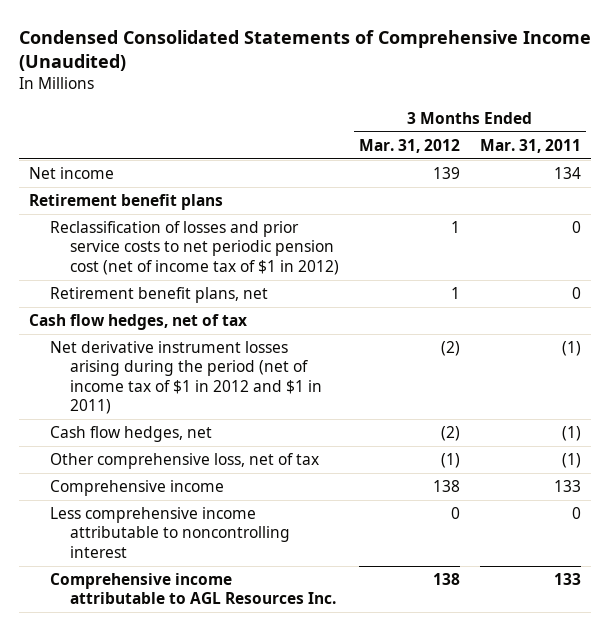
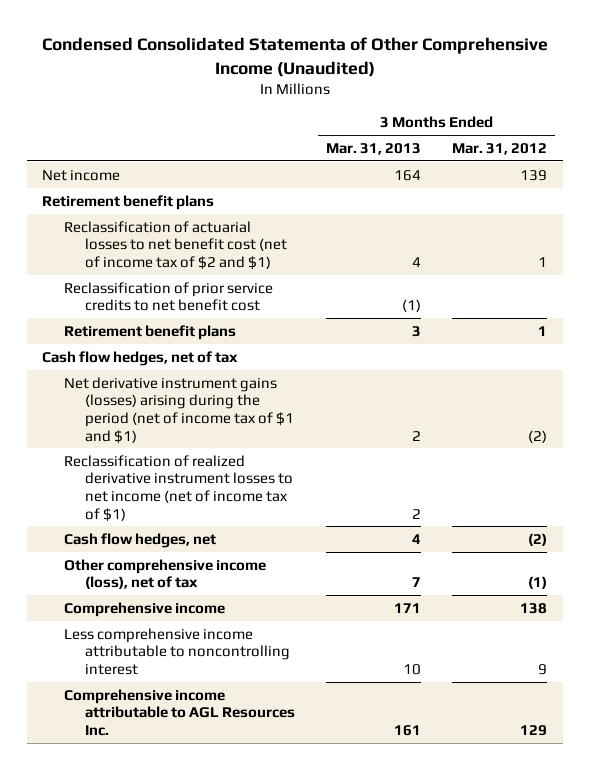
- Condensed Consolidated Statements of Comprehensive Income (Unaudited)
+ Condensed Consolidated Statementa of Other Comprehensive Income (Unaudited)
- | 3 Months Ended Mar. 31, 2012 | 3 Months Ended Mar. 31, 2011
+ | 3 Months Ended Mar. 31, 2013 | 3 Months Ended Mar. 31, 2012
- Reclassification of losses and prior service costs to net periodic pension cost (net of income tax of $1 in 2012) | 1 | 0
- Retirement benefit plans, net | 1 | 0
+ Reclassification of actuarial losses to net benefit cost (net of income tax of $2 and $1) | 4 | 1
+ Reclassification of prior service credits to net benefit cost | (1) |
+ Retirement benefit plans | 3 | 1
- Net derivative instrument losses arising during the period (net of income tax of $1 in 2012 and $1 in 2011) | (2) | (1)
+ Net derivative instrument gains (losses) arising during the period (net of income tax of $1 and $1) | 2 | (2)
+ Reclassification of realized derivative instrument losses to net income (net of income tax of $1) | 2 |
- Other comprehensive loss, net of tax | (1) | (1)
+ Other comprehensive income (loss), net of tax | 7 | (1)
- Less comprehensive income attributable to noncontrolling interest | 0 | 0
- Comprehensive income attributable to AGL Resources Inc. | 138 | 133
+ Less comprehensive income attributable to noncontrolling interest | 10 | 9
+ Comprehensive income attributable to AGL Resources Inc. | 161 | 129

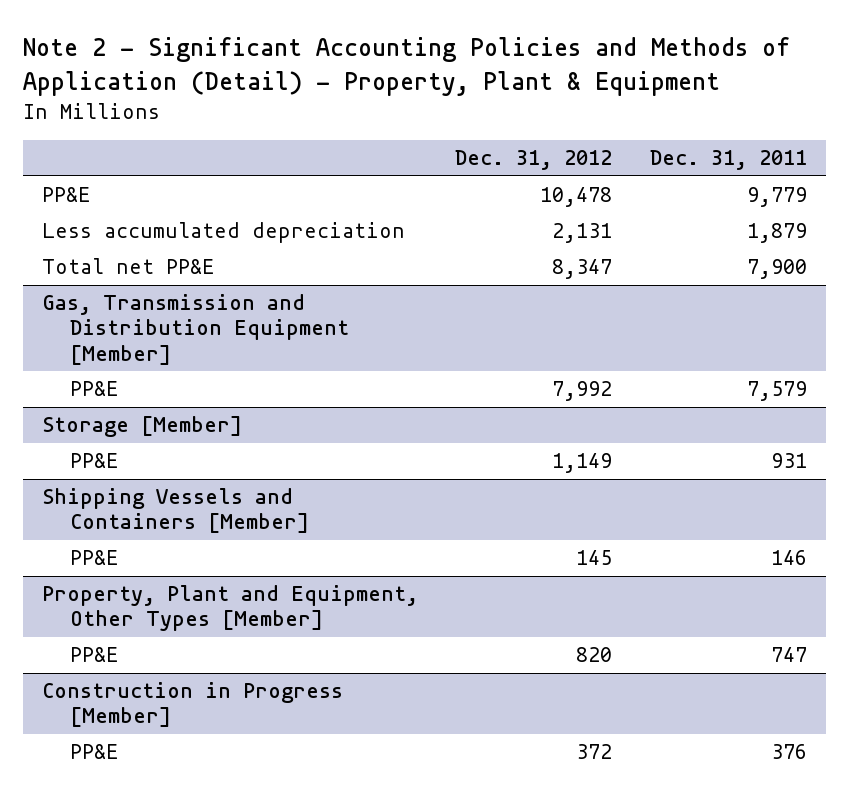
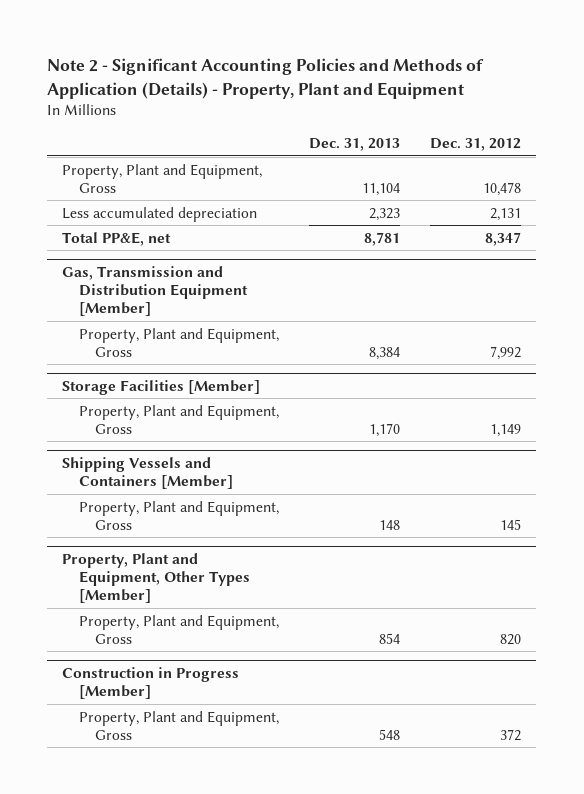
- Note 2 - Significant Accounting Policies and Methods of Application (Detail) - Property, Plant & Equipment
+ Note 2 - Significant Accounting Policies and Methods of Application (Details) - Property, Plant and Equipment
- | Dec. 31, 2012 | Dec. 31, 2011
+ | Dec. 31, 2013 | Dec. 31, 2012
- PP&E | 10,478 | 9,779
+ Property, Plant and Equipment, Gross | 11,104 | 10,478
- Total net PP&E | 8,347 | 7,900
+ Total PP&E, net | 8,781 | 8,347
@ Gas, Transmission and Distribution Equipment [Member]
- PP&E | 7,992 | 7,579
- Storage [Member]
- PP&E | 1,149 | 931
@ Gas, Transmission and Distribution Equipment [Member]
+ Property, Plant and Equipment, Gross | 8,384 | 7,992
+ Storage Facilities [Member]
+ Property, Plant and Equipment, Gross | 1,170 | 1,149
@ Shipping Vessels and Containers [Member]
- PP&E | 145 | 146
+ Property, Plant and Equipment, Gross | 148 | 145
@ Property, Plant and Equipment, Other Types [Member]
- PP&E | 820 | 747
+ Property, Plant and Equipment, Gross | 854 | 820
@ Construction in Progress [Member]
- PP&E | 372 | 376
+ Property, Plant and Equipment, Gross | 548 | 372

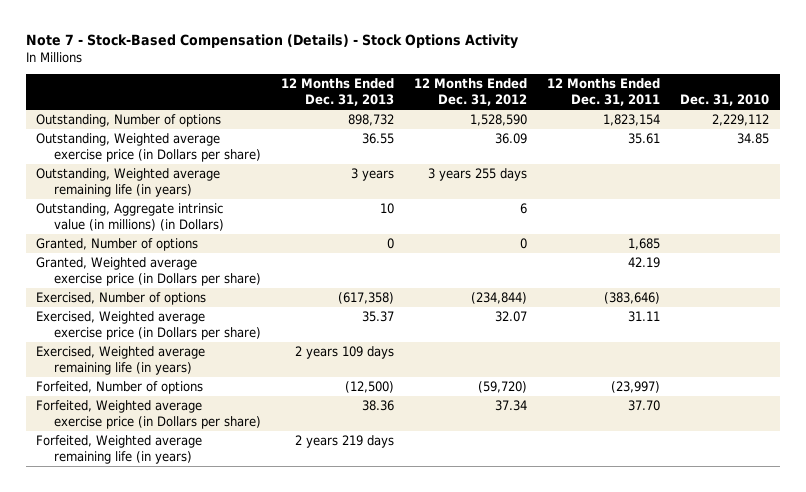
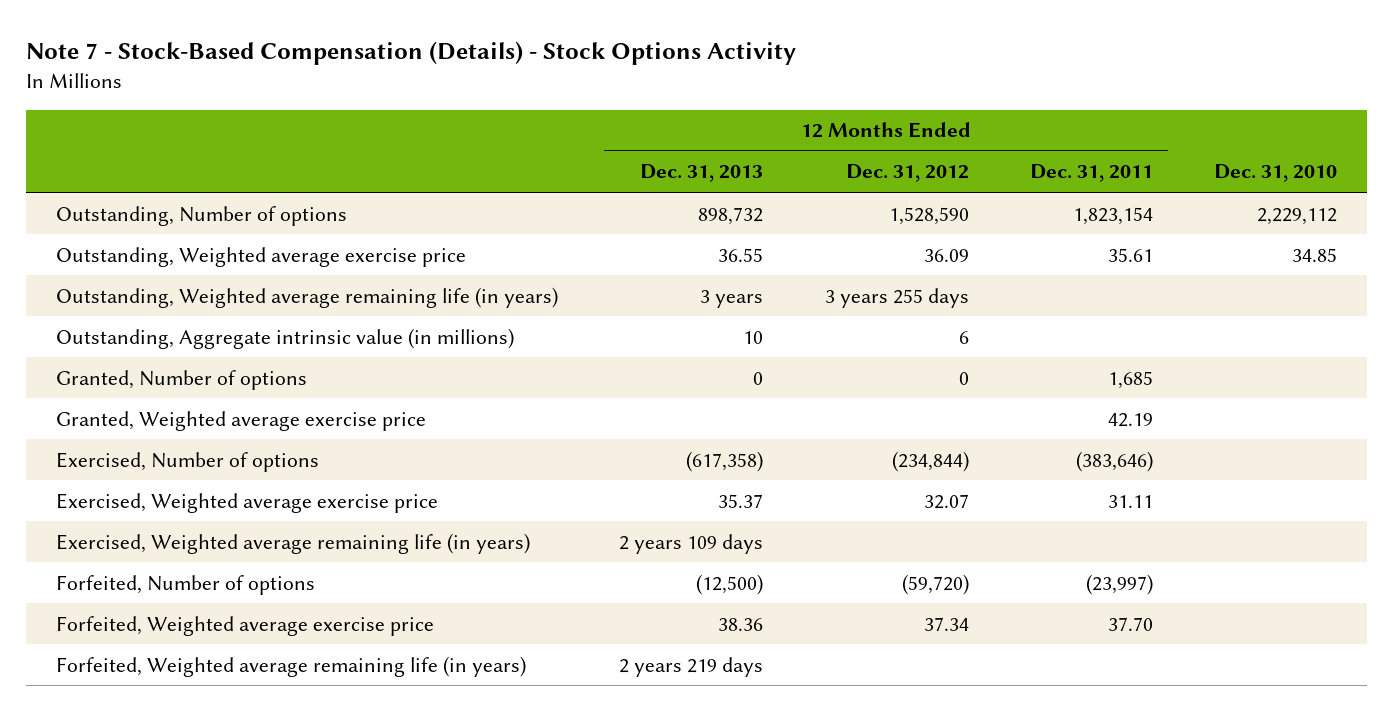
- Outstanding, Weighted average exercise price (in Dollars per share) | 36.55 | 36.09 | 35.61 | 34.85
+ Outstanding, Weighted average exercise price | 36.55 | 36.09 | 35.61 | 34.85
- Outstanding, Aggregate intrinsic value (in millions) (in Dollars) | 10 | 6 | |
+ Outstanding, Aggregate intrinsic value (in millions) | 10 | 6 | |
- Granted, Weighted average exercise price (in Dollars per share) | | | 42.19 |
+ Granted, Weighted average exercise price | | | 42.19 |
- Exercised, Weighted average exercise price (in Dollars per share) | 35.37 | 32.07 | 31.11 |
+ Exercised, Weighted average exercise price | 35.37 | 32.07 | 31.11 |
- Forfeited, Weighted average exercise price (in Dollars per share) | 38.36 | 37.34 | 37.70 |
+ Forfeited, Weighted average exercise price | 38.36 | 37.34 | 37.70 |

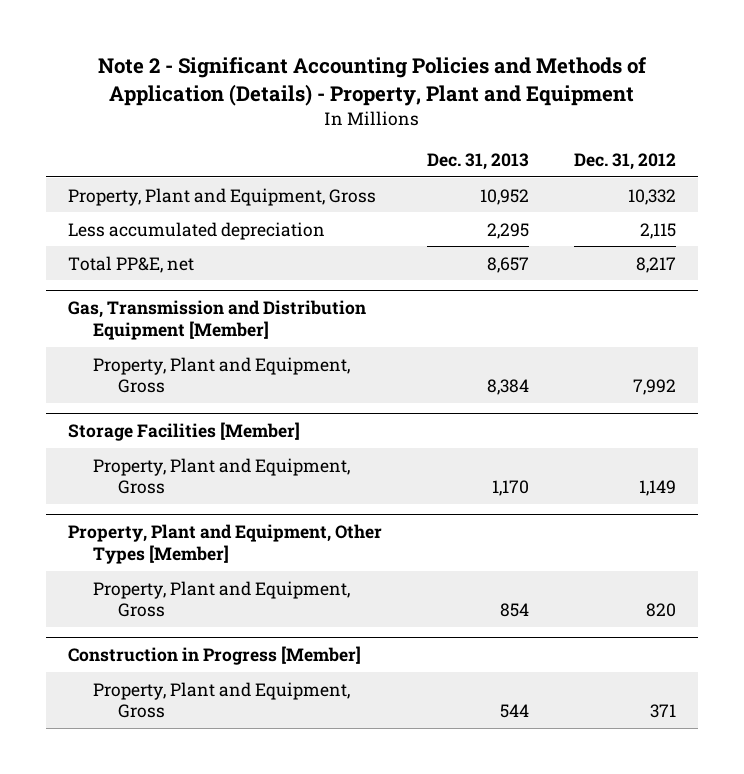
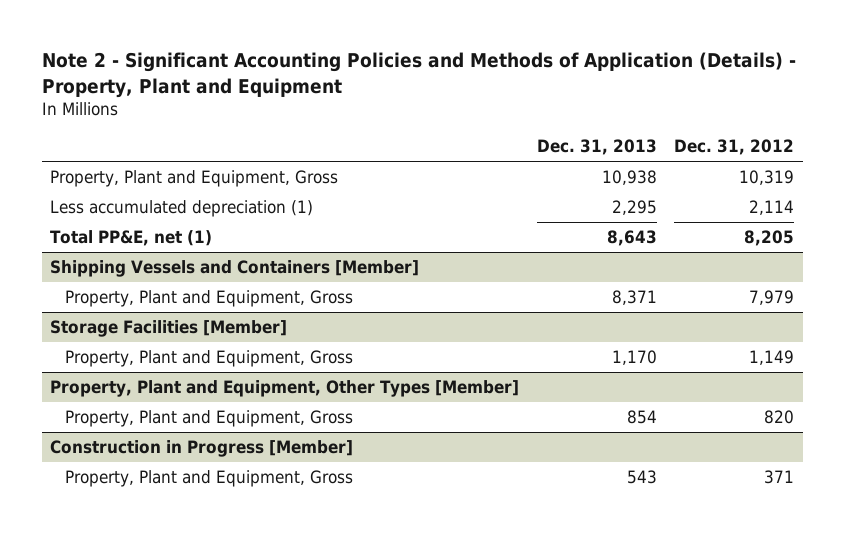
- Property, Plant and Equipment, Gross | 10,952 | 10,332
- Less accumulated depreciation | 2,295 | 2,115
- Total PP&E, net | 8,657 | 8,217
- Gas, Transmission and Distribution Equipment [Member]
- Property, Plant and Equipment, Gross | 8,384 | 7,992
+ Property, Plant and Equipment, Gross | 10,938 | 10,319
+ Less accumulated depreciation (1) | 2,295 | 2,114
+ Total PP&E, net (1) | 8,643 | 8,205
+ Shipping Vessels and Containers [Member]
+ Property, Plant and Equipment, Gross | 8,371 | 7,979
@ Construction in Progress [Member]
- Property, Plant and Equipment, Gross | 544 | 371
+ Property, Plant and Equipment, Gross | 543 | 371

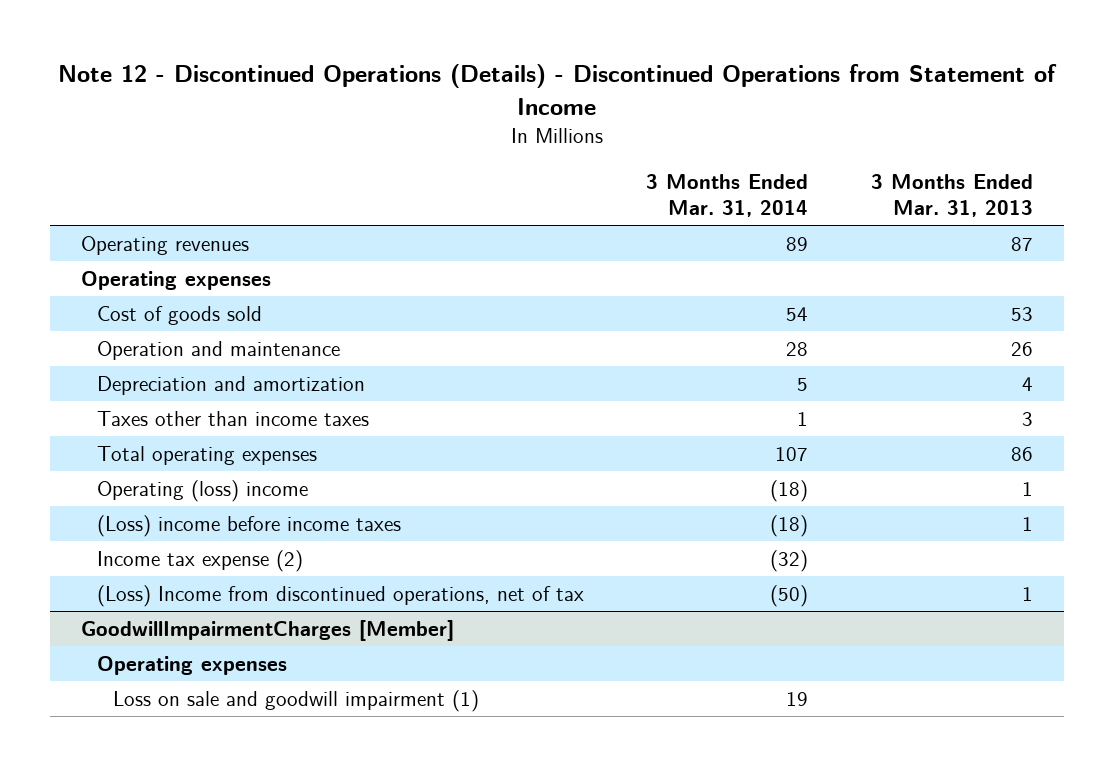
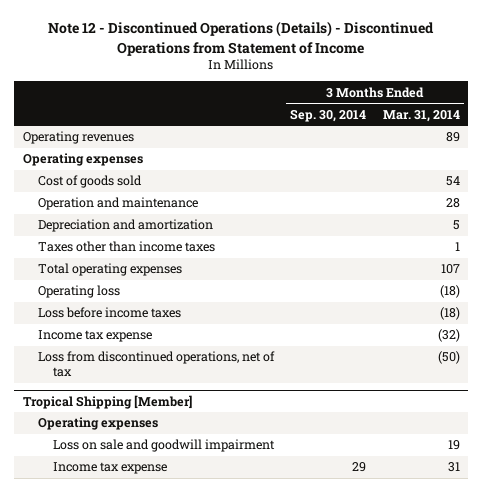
- | 3 Months Ended Mar. 31, 2014 | 3 Months Ended Mar. 31, 2013
+ | 3 Months Ended Sep. 30, 2014 | 3 Months Ended Mar. 31, 2014
- Operating (loss) income | (18) | 1
- (Loss) income before income taxes | (18) | 1
- Income tax expense (2) | (32) |
- (Loss) Income from discontinued operations, net of tax | (50) | 1
- GoodwillImpairmentCharges [Member]
+ Operating loss | | (18)
+ Loss before income taxes | | (18)
+ Income tax expense | | (32)
+ Loss from discontinued operations, net of tax | | (50)
+ Tropical Shipping [Member]
- Loss on sale and goodwill impairment (1) | 19 |
+ Loss on sale and goodwill impairment | | 19
+ Income tax expense | 29 | 31

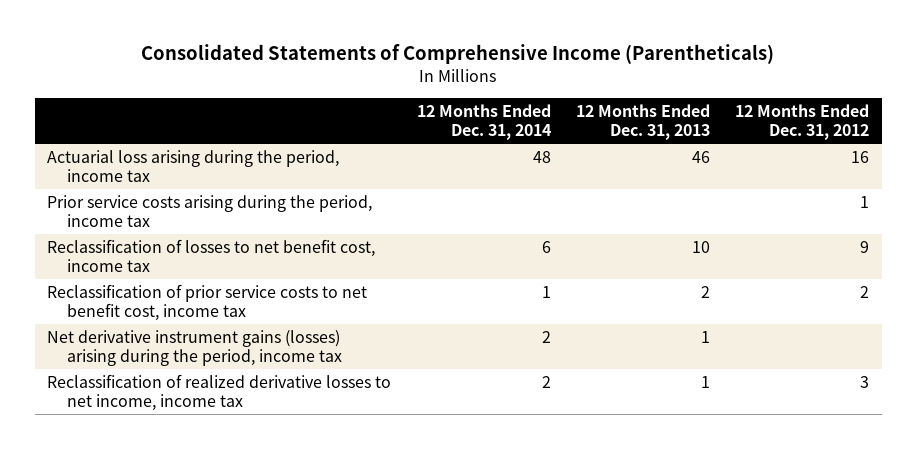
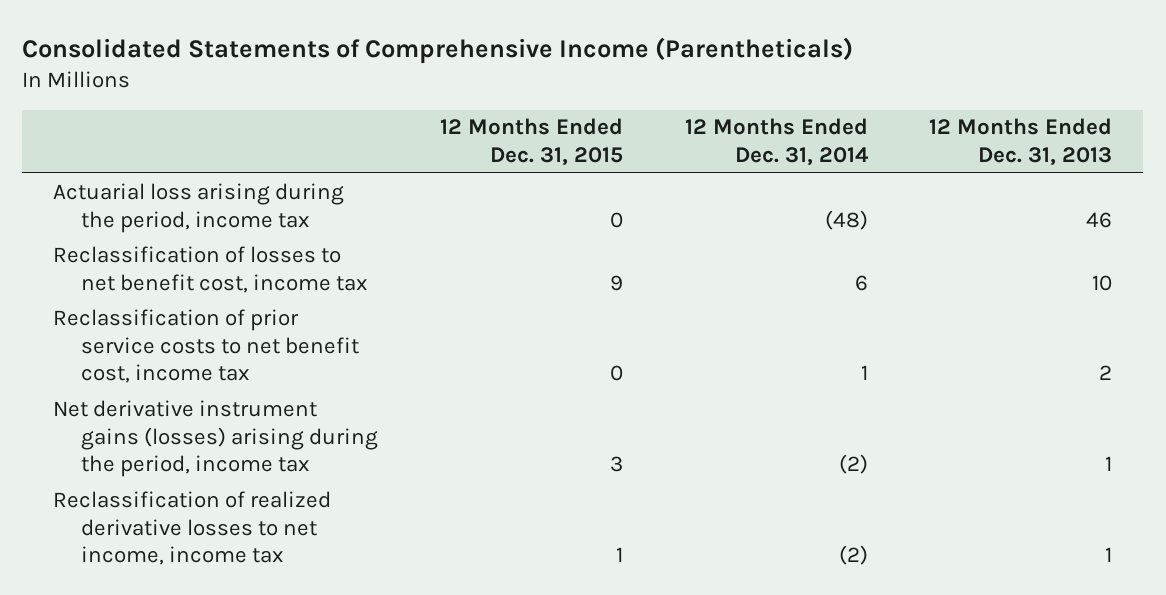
- | 12 Months Ended Dec. 31, 2014 | 12 Months Ended Dec. 31, 2013 | 12 Months Ended Dec. 31, 2012
+ | 12 Months Ended Dec. 31, 2015 | 12 Months Ended Dec. 31, 2014 | 12 Months Ended Dec. 31, 2013
- Actuarial loss arising during the period, income tax | 48 | 46 | 16
- Prior service costs arising during the period, income tax | | | 1
+ Actuarial loss arising during the period, income tax | 0 | (48) | 46
- Net derivative instrument gains (losses) arising during the period, income tax | 2 | 1 |
- Reclassification of realized derivative losses to net income, income tax | 2 | 1 | 3
+ Net derivative instrument gains (losses) arising during the period, income tax | 3 | (2) | 1
+ Reclassification of realized derivative losses to net income, income tax | 1 | (2) | 1

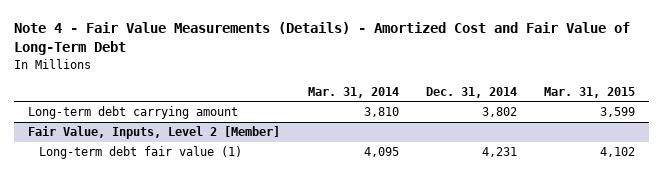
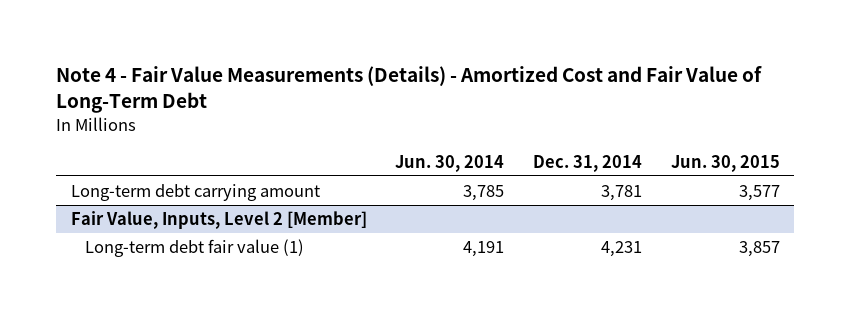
- | Mar. 31, 2014 | Dec. 31, 2014 | Mar. 31, 2015
+ | Jun. 30, 2014 | Dec. 31, 2014 | Jun. 30, 2015
- Long-term debt carrying amount | 3,810 | 3,802 | 3,599
+ Long-term debt carrying amount | 3,785 | 3,781 | 3,577

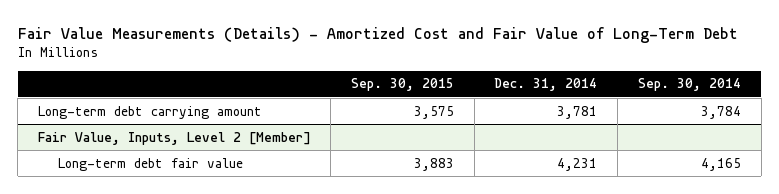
- Note 4 - Fair Value Measurements (Details) - Amortized Cost and Fair Value of Long-Term Debt
+ Fair Value Measurements (Details) - Amortized Cost and Fair Value of Long-Term Debt
- | Jun. 30, 2014 | Dec. 31, 2014 | Jun. 30, 2015
+ | Sep. 30, 2015 | Dec. 31, 2014 | Sep. 30, 2014
@ Fair Value, Inputs, Level 2 [Member]
- Long-term debt fair value (1) | 4,191 | 4,231 | 3,857
+ Long-term debt fair value | 3,883 | 4,231 | 4,165

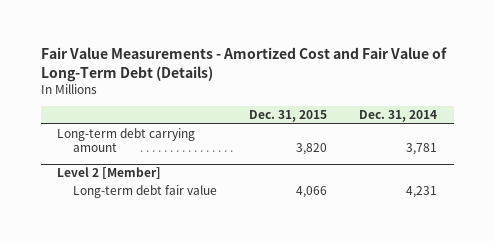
- Fair Value Measurements (Details) - Amortized Cost and Fair Value of Long-Term Debt
+ Fair Value Measurements - Amortized Cost and Fair Value of Long-Term Debt (Details)
- | Sep. 30, 2015 | Dec. 31, 2014 | Sep. 30, 2014
+ | Dec. 31, 2015 | Dec. 31, 2014
- Fair Value, Inputs, Level 2 [Member]
+ Level 2 [Member]

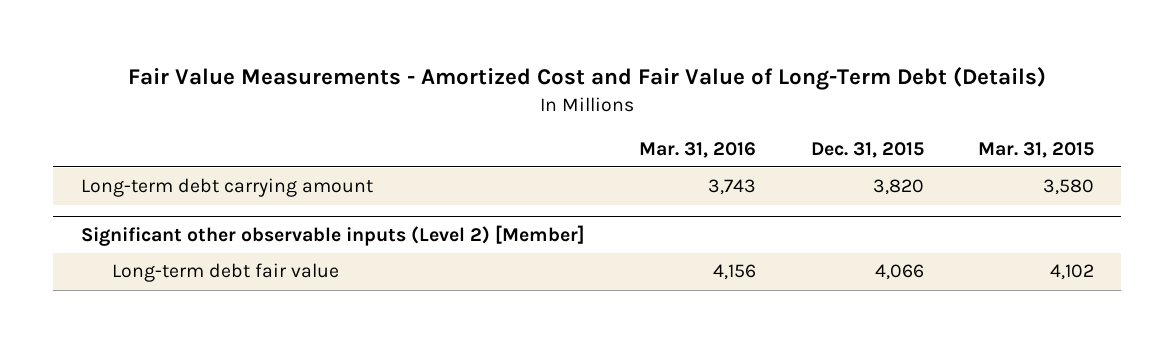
- | Dec. 31, 2015 | Dec. 31, 2014
+ | Mar. 31, 2016 | Dec. 31, 2015 | Mar. 31, 2015
- Level 2 [Member]
+ Significant other observable inputs (Level 2) [Member]

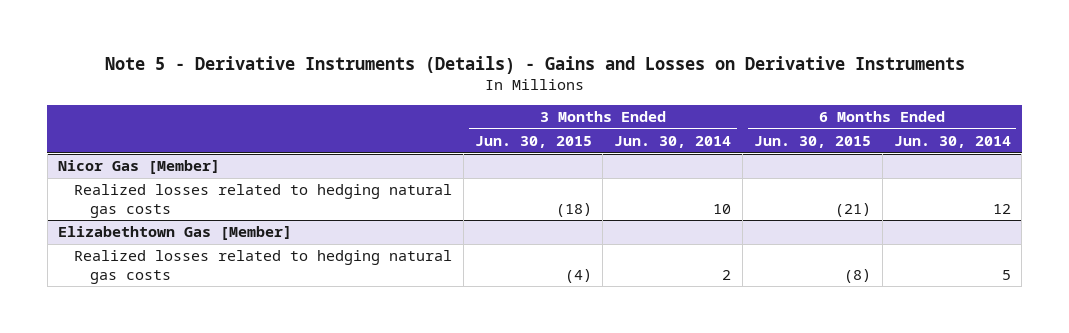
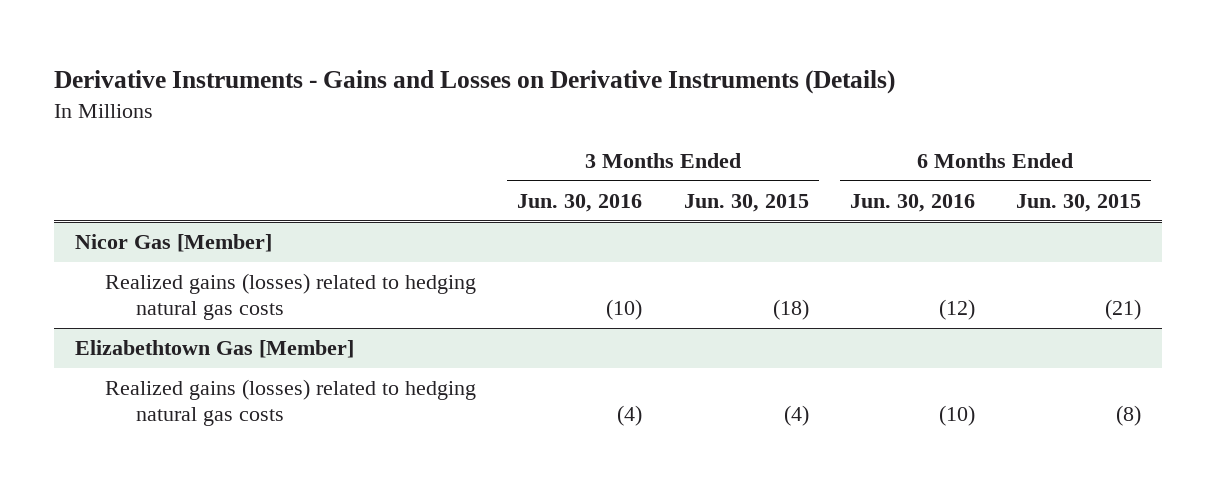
- Note 5 - Derivative Instruments (Details) - Gains and Losses on Derivative Instruments
+ Derivative Instruments - Gains and Losses on Derivative Instruments (Details)
- | 3 Months Ended Jun. 30, 2015 | 3 Months Ended Jun. 30, 2014 | 6 Months Ended Jun. 30, 2015 | 6 Months Ended Jun. 30, 2014
+ | 3 Months Ended Jun. 30, 2016 | 3 Months Ended Jun. 30, 2015 | 6 Months Ended Jun. 30, 2016 | 6 Months Ended Jun. 30, 2015
@ Nicor Gas [Member]
- Realized losses related to hedging natural gas costs | (18) | 10 | (21) | 12
+ Realized gains (losses) related to hedging natural gas costs | (10) | (18) | (12) | (21)
@ Elizabethtown Gas [Member]
- Realized losses related to hedging natural gas costs | (4) | 2 | (8) | 5
+ Realized gains (losses) related to hedging natural gas costs | (4) | (4) | (10) | (8)

